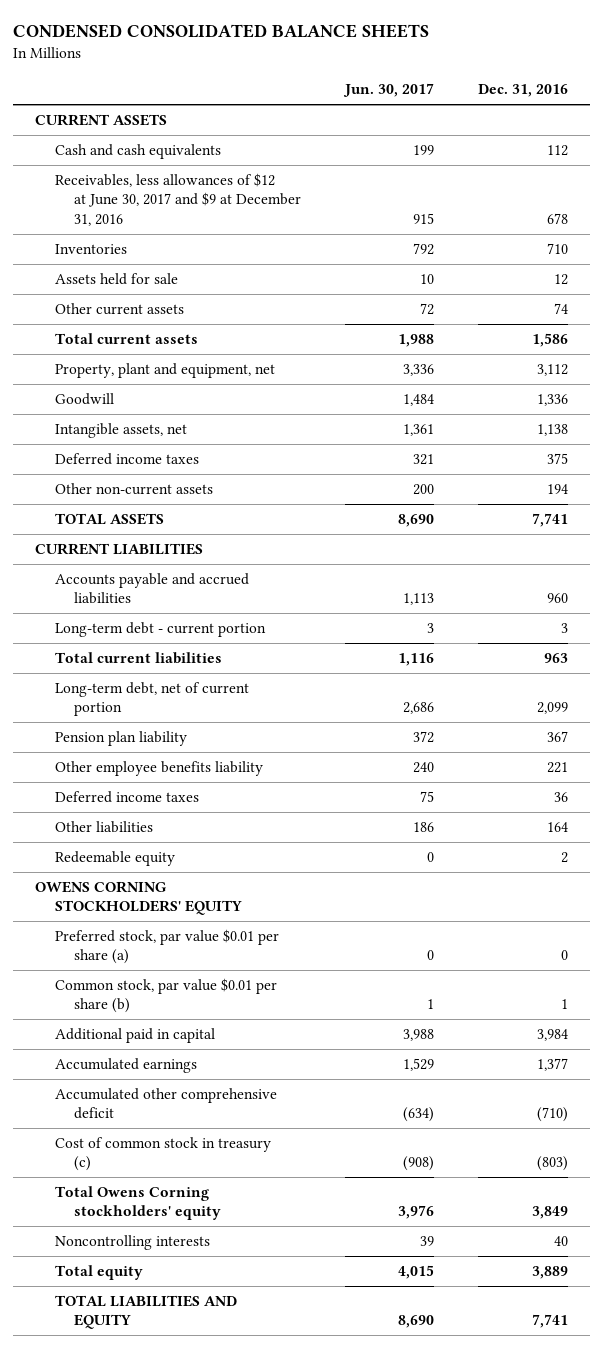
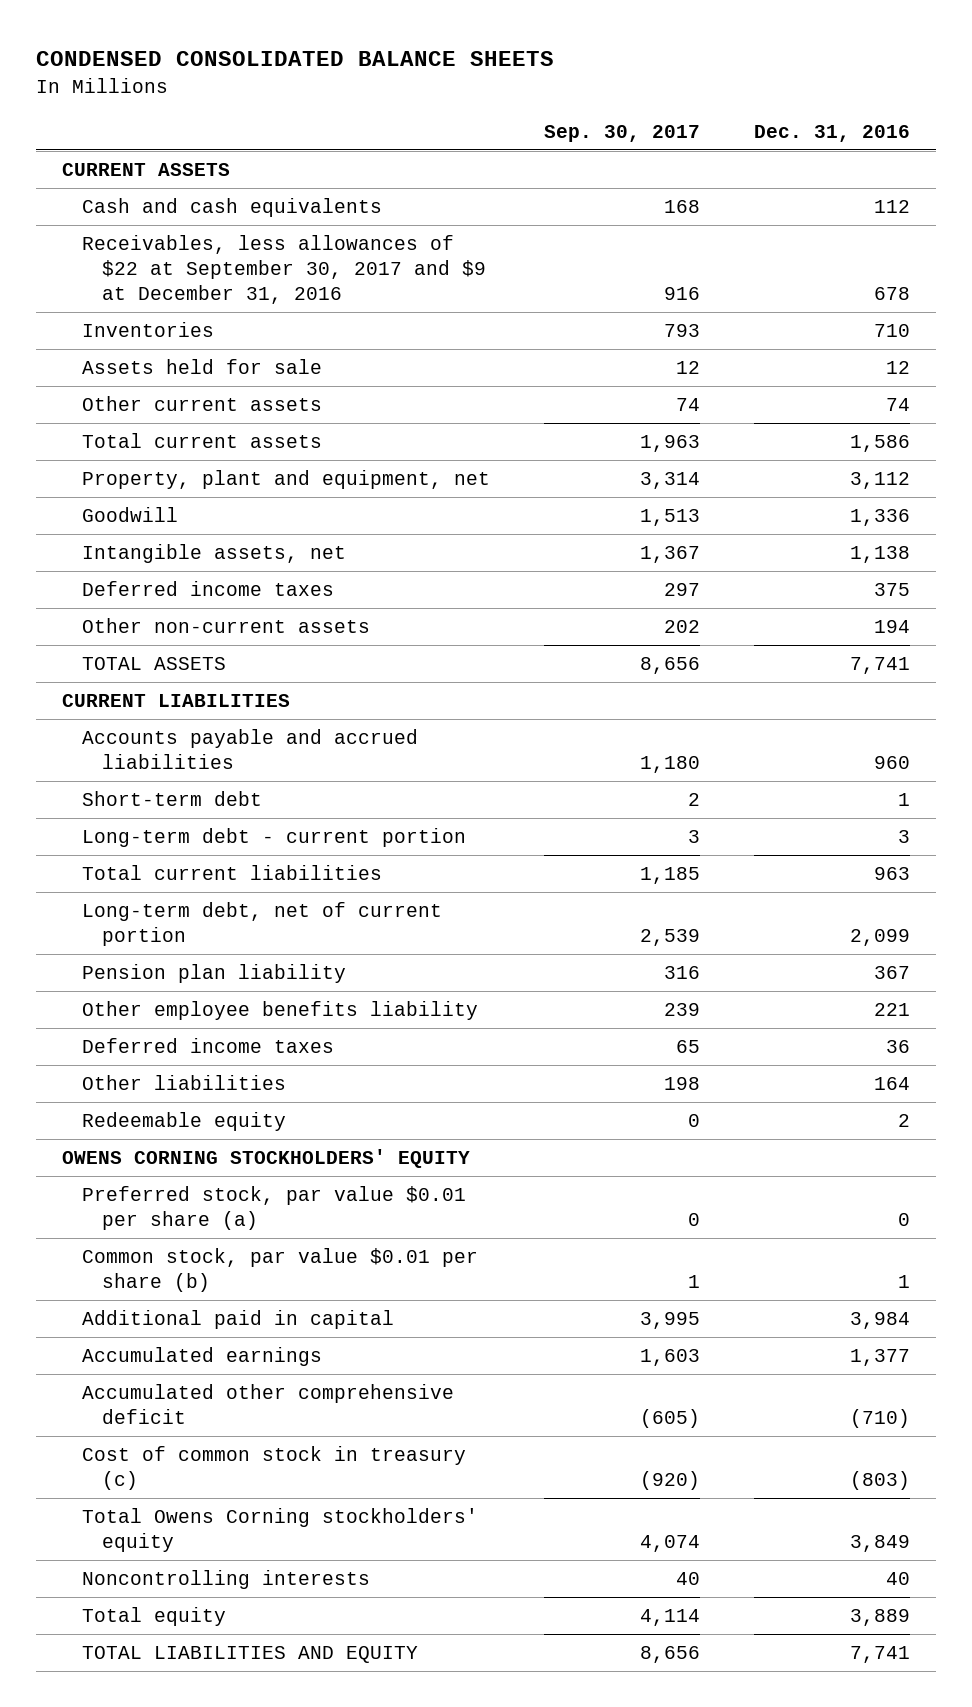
- | Jun. 30, 2017 | Dec. 31, 2016
+ | Sep. 30, 2017 | Dec. 31, 2016
- Receivables, less allowances of $12 at June 30, 2017 and $9 at December 31, 2016 | 915 | 678
+ Receivables, less allowances of $22 at September 30, 2017 and $9 at December 31, 2016 | 916 | 678
+ Short-term debt | 2 | 1

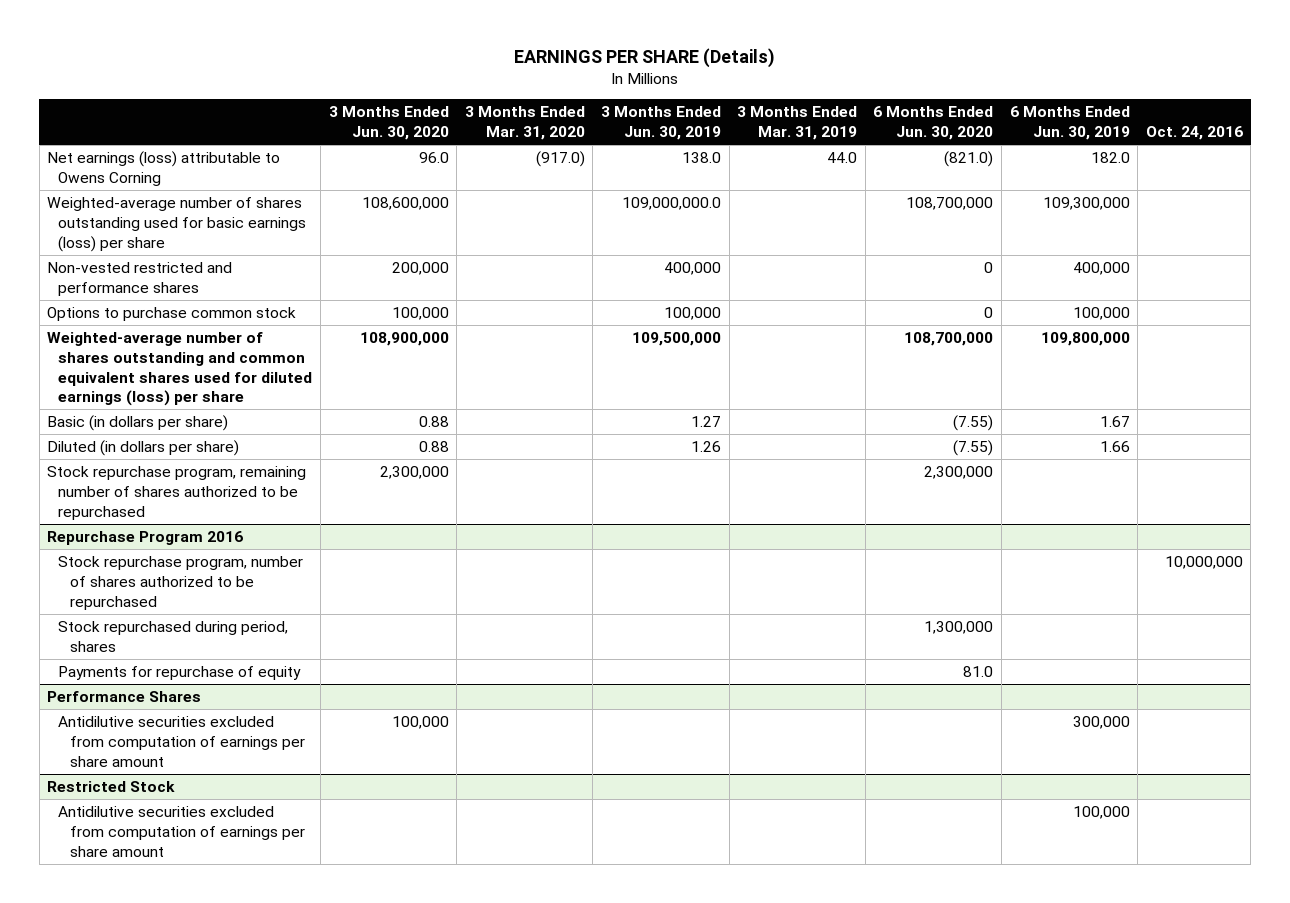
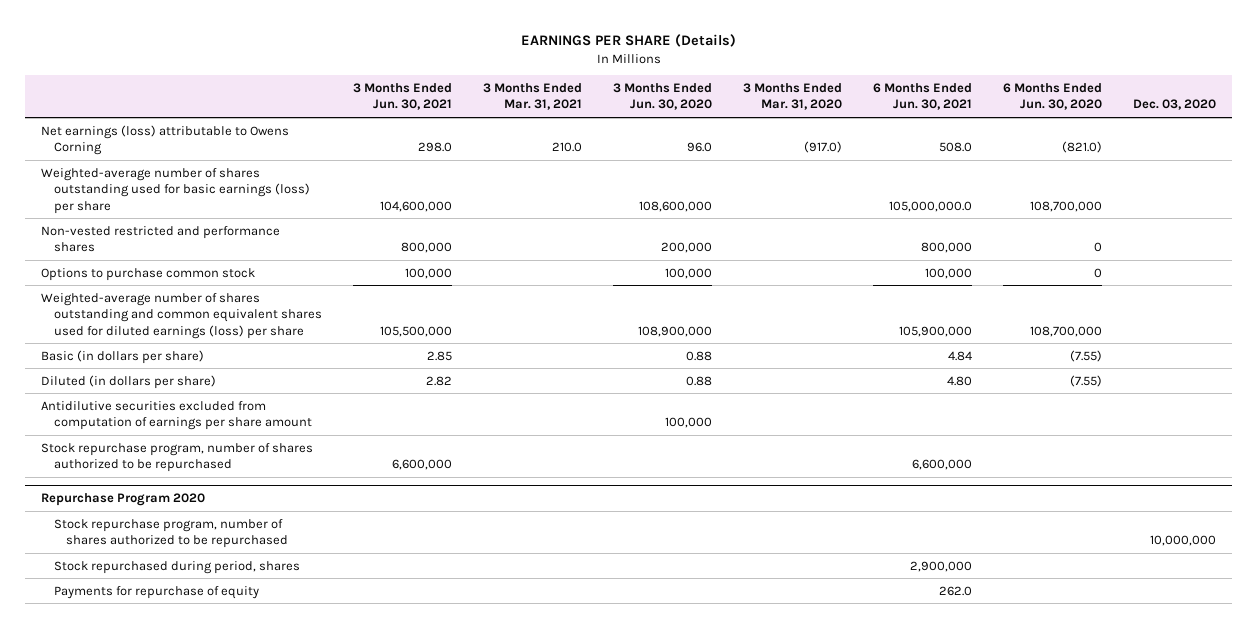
- | 3 Months Ended Jun. 30, 2020 | 3 Months Ended Mar. 31, 2020 | 3 Months Ended Jun. 30, 2019 | 3 Months Ended Mar. 31, 2019 | 6 Months Ended Jun. 30, 2020 | 6 Months Ended Jun. 30, 2019 | Oct. 24, 2016
+ | 3 Months Ended Jun. 30, 2021 | 3 Months Ended Mar. 31, 2021 | 3 Months Ended Jun. 30, 2020 | 3 Months Ended Mar. 31, 2020 | 6 Months Ended Jun. 30, 2021 | 6 Months Ended Jun. 30, 2020 | Dec. 03, 2020
- Stock repurchase program, remaining number of shares authorized to be repurchased | 2,300,000 | | | | 2,300,000 | |
- Repurchase Program 2016
- Stock repurchase program, number of shares authorized to be repurchased | | | | | | | 10,000,000
- Stock repurchased during period, shares | | | | | 1,300,000 | |
- Payments for repurchase of equity | | | | | 81.0 | |
- Performance Shares
- Restricted Stock
- Antidilutive securities excluded from computation of earnings per share amount | | | | | | 100,000 |
+ Stock repurchase program, number of shares authorized to be repurchased | 6,600,000 | | | | 6,600,000 | |
+ Repurchase Program 2020
+ Stock repurchase program, number of shares authorized to be repurchased | | | | | | | 10,000,000
+ Stock repurchased during period, shares | | | | | 2,900,000 | |
+ Payments for repurchase of equity | | | | | 262.0 | |

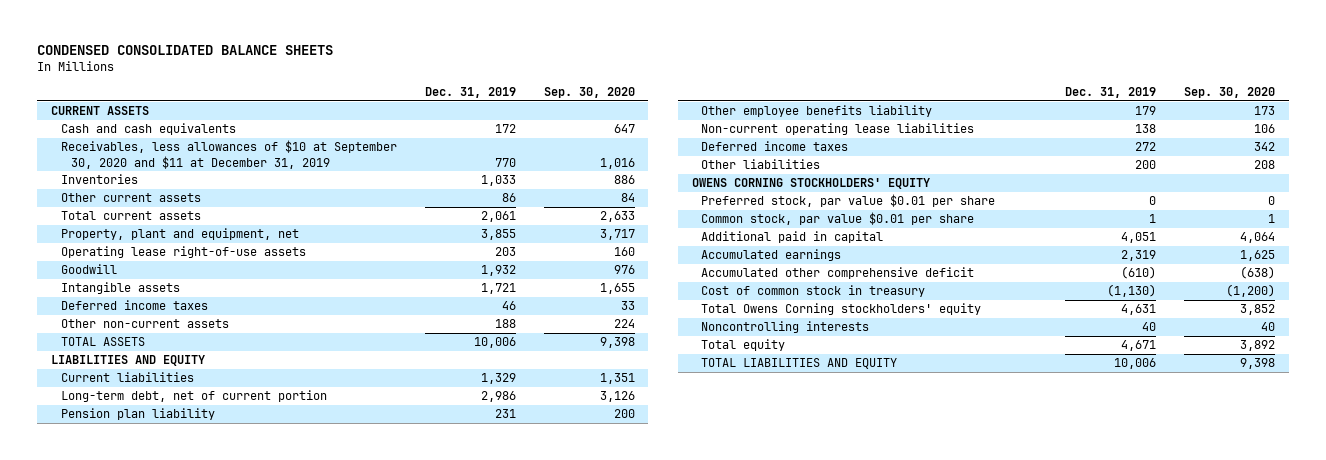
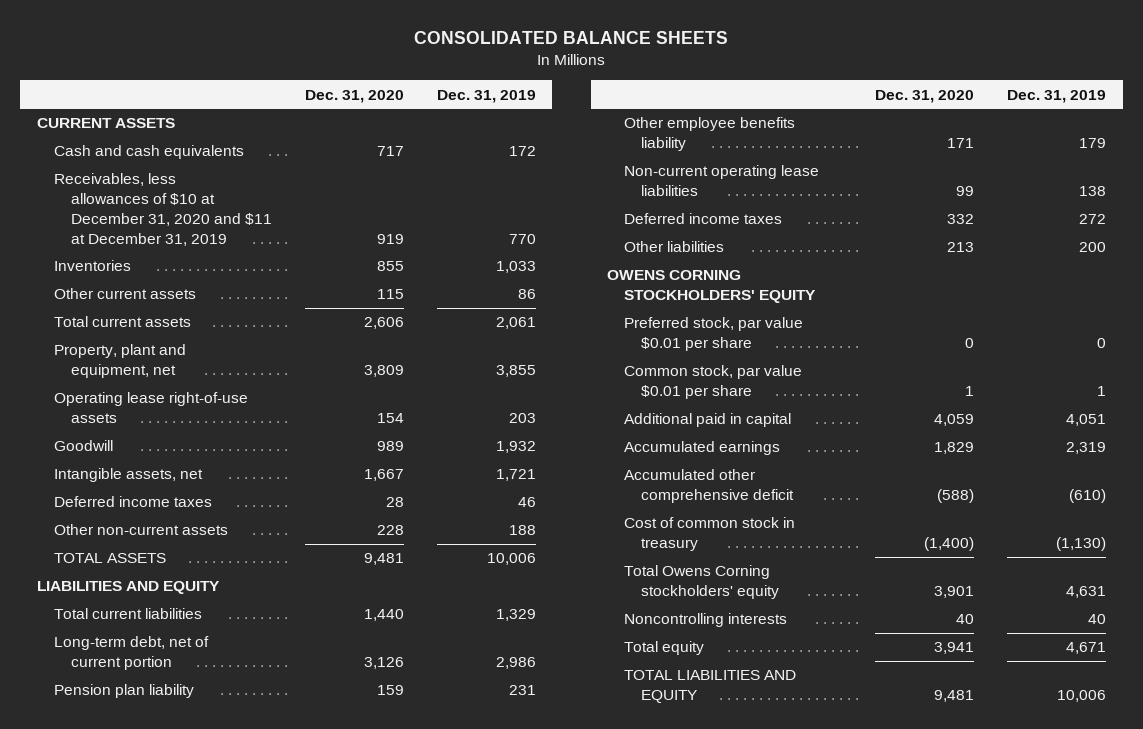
- CONDENSED CONSOLIDATED BALANCE SHEETS
+ CONSOLIDATED BALANCE SHEETS
- | Dec. 31, 2019 | Sep. 30, 2020
+ | Dec. 31, 2020 | Dec. 31, 2019
- Receivables, less allowances of $10 at September 30, 2020 and $11 at December 31, 2019 | 770 | 1,016
+ Receivables, less allowances of $10 at December 31, 2020 and $11 at December 31, 2019 | 919 | 770
- Intangible assets | 1,721 | 1,655
+ Intangible assets, net | 1,667 | 1,721
- Current liabilities | 1,329 | 1,351
+ Total current liabilities | 1,440 | 1,329

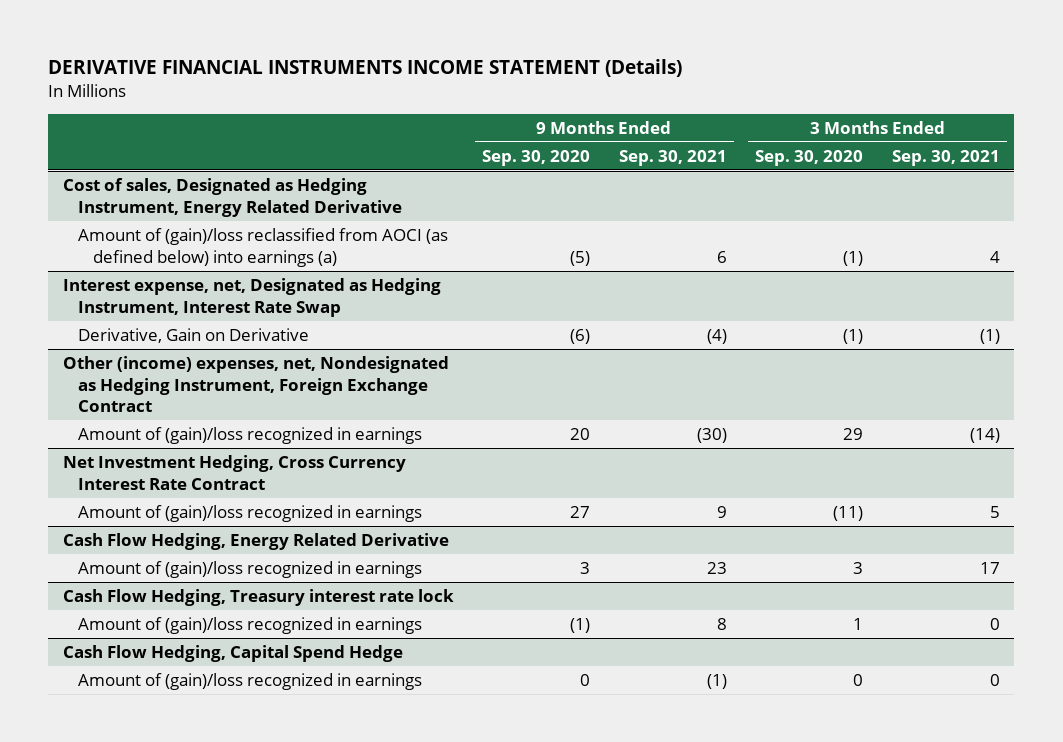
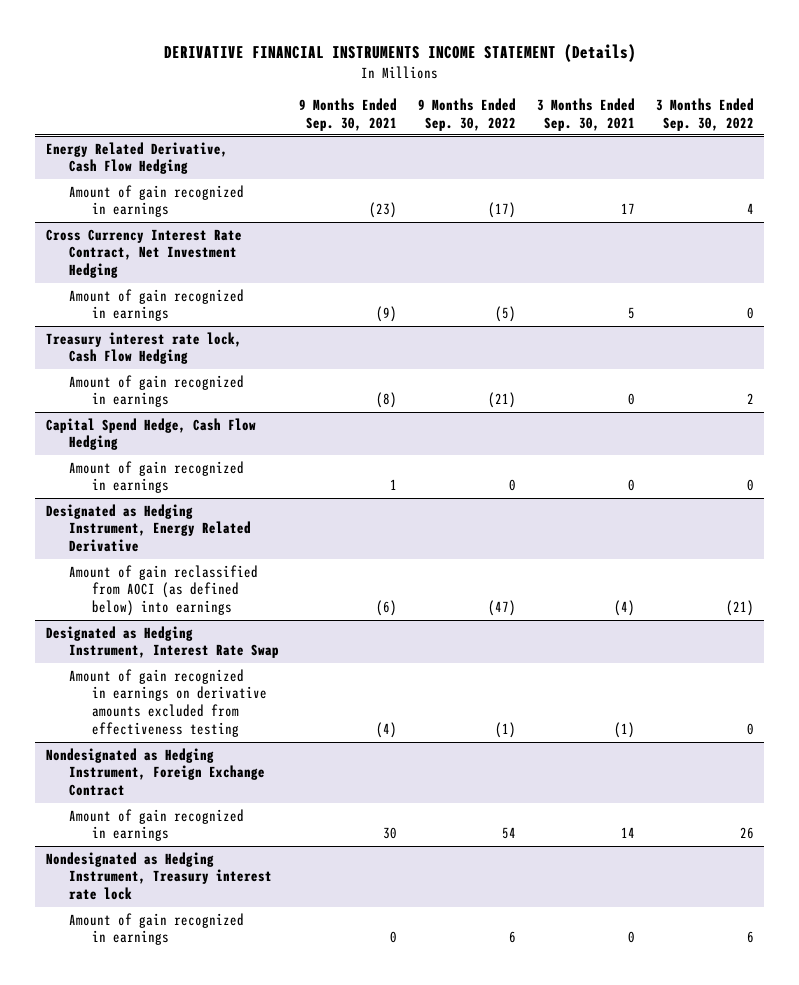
- | 9 Months Ended Sep. 30, 2020 | 9 Months Ended Sep. 30, 2021 | 3 Months Ended Sep. 30, 2020 | 3 Months Ended Sep. 30, 2021
+ | 9 Months Ended Sep. 30, 2021 | 9 Months Ended Sep. 30, 2022 | 3 Months Ended Sep. 30, 2021 | 3 Months Ended Sep. 30, 2022
- Cost of sales, Designated as Hedging Instrument, Energy Related Derivative
- Amount of (gain)/loss reclassified from AOCI (as defined below) into earnings (a) | (5) | 6 | (1) | 4
- Interest expense, net, Designated as Hedging Instrument, Interest Rate Swap
- Derivative, Gain on Derivative | (6) | (4) | (1) | (1)
- Other (income) expenses, net, Nondesignated as Hedging Instrument, Foreign Exchange Contract
- Amount of (gain)/loss recognized in earnings | 20 | (30) | 29 | (14)
- Net Investment Hedging, Cross Currency Interest Rate Contract
- Amount of (gain)/loss recognized in earnings | 27 | 9 | (11) | 5
- Cash Flow Hedging, Energy Related Derivative
- Amount of (gain)/loss recognized in earnings | 3 | 23 | 3 | 17
- Cash Flow Hedging, Treasury interest rate lock
- Amount of (gain)/loss recognized in earnings | (1) | 8 | 1 | 0
- Cash Flow Hedging, Capital Spend Hedge
- Amount of (gain)/loss recognized in earnings | 0 | (1) | 0 | 0
+ Energy Related Derivative, Cash Flow Hedging
+ Amount of gain recognized in earnings | (23) | (17) | 17 | 4
+ Cross Currency Interest Rate Contract, Net Investment Hedging
+ Amount of gain recognized in earnings | (9) | (5) | 5 | 0
+ Treasury interest rate lock, Cash Flow Hedging
+ Amount of gain recognized in earnings | (8) | (21) | 0 | 2
+ Capital Spend Hedge, Cash Flow Hedging
+ Amount of gain recognized in earnings | 1 | 0 | 0 | 0
+ Designated as Hedging Instrument, Energy Related Derivative
+ Amount of gain reclassified from AOCI (as defined below) into earnings | (6) | (47) | (4) | (21)
+ Designated as Hedging Instrument, Interest Rate Swap
+ Amount of gain recognized in earnings on derivative amounts excluded from effectiveness testing | (4) | (1) | (1) | 0
+ Nondesignated as Hedging Instrument, Foreign Exchange Contract
+ Amount of gain recognized in earnings | 30 | 54 | 14 | 26
+ Nondesignated as Hedging Instrument, Treasury interest rate lock
+ Amount of gain recognized in earnings | 0 | 6 | 0 | 6

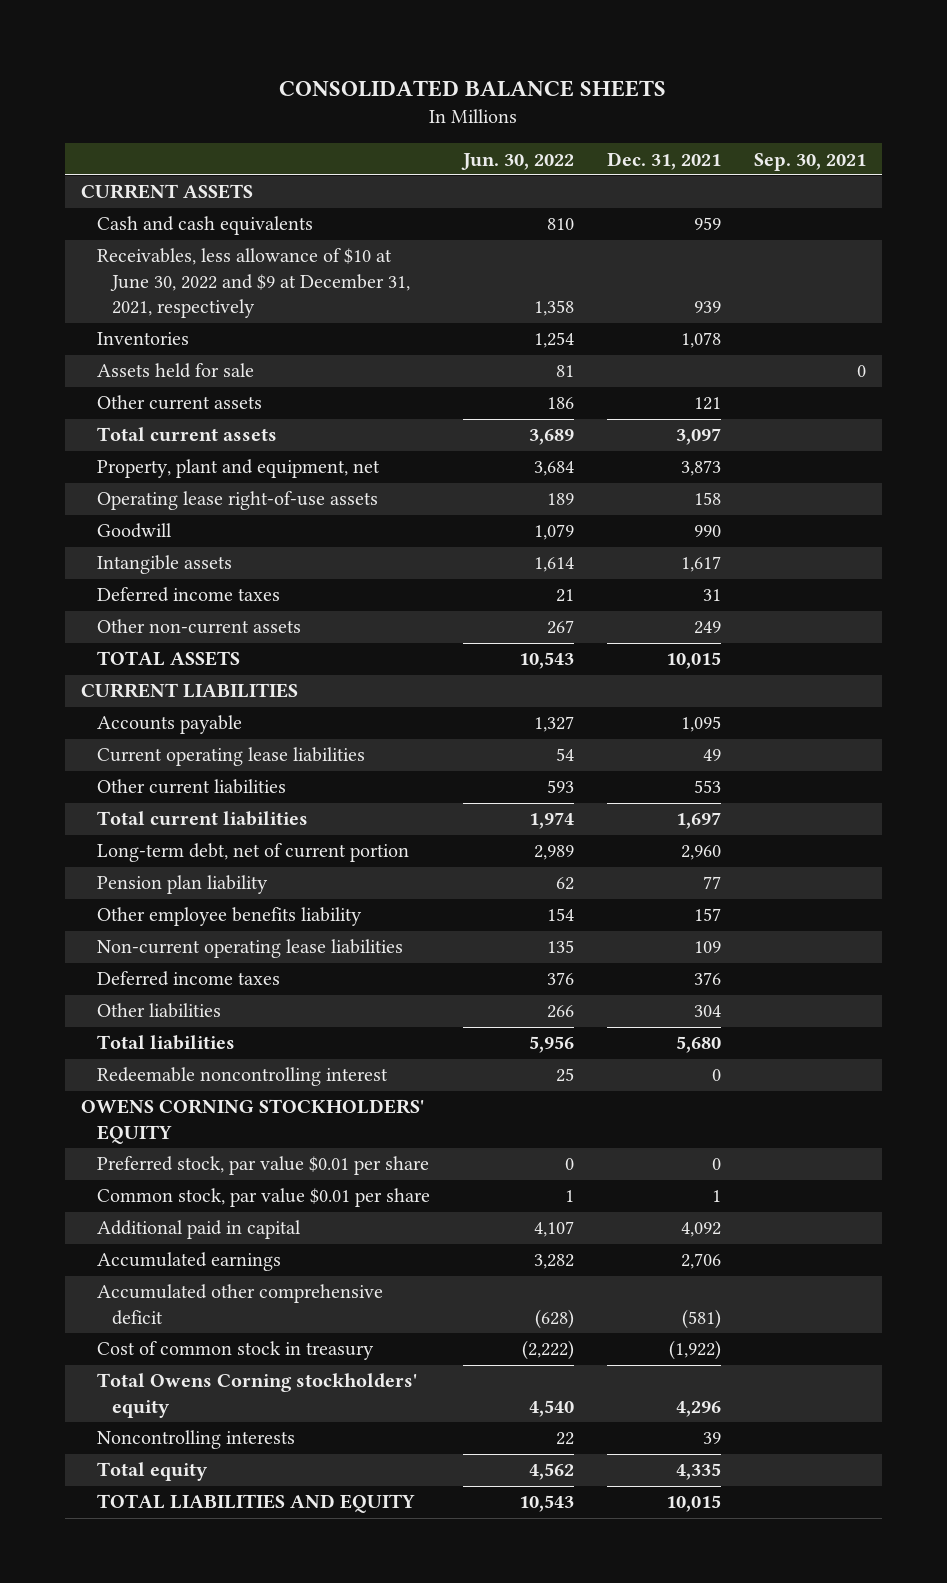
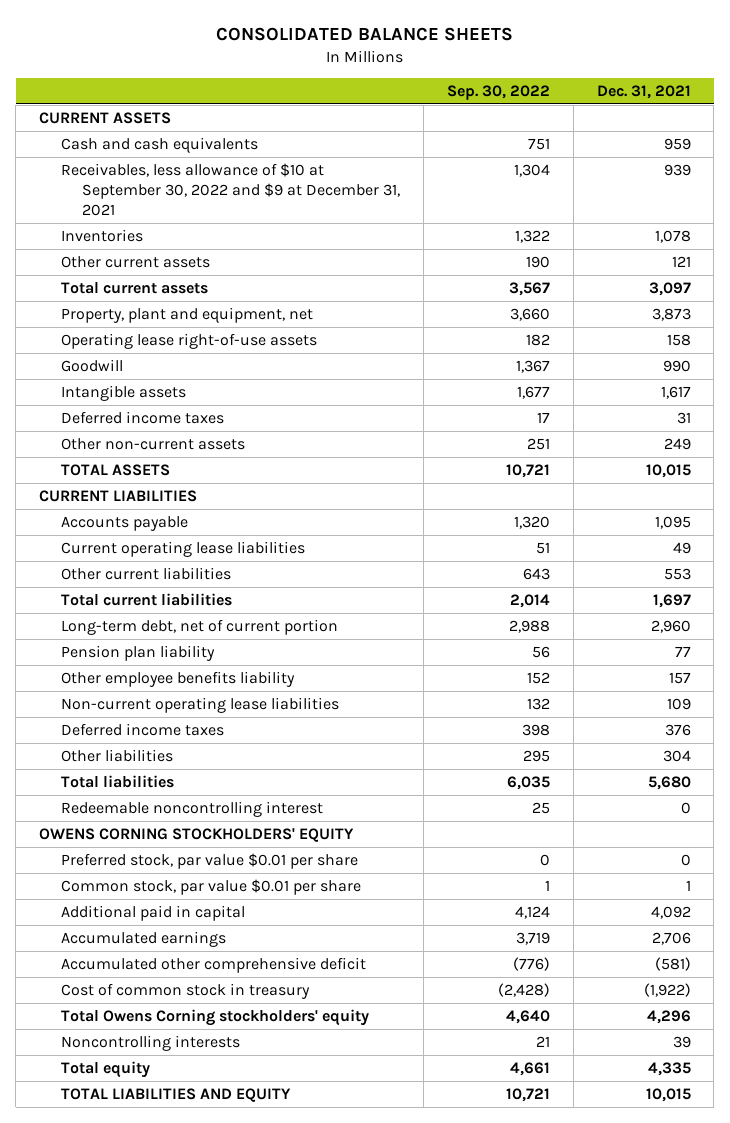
- | Jun. 30, 2022 | Dec. 31, 2021 | Sep. 30, 2021
+ | Sep. 30, 2022 | Dec. 31, 2021
- Receivables, less allowance of $10 at June 30, 2022 and $9 at December 31, 2021, respectively | 1,358 | 939 |
+ Receivables, less allowance of $10 at September 30, 2022 and $9 at December 31, 2021 | 1,304 | 939
- Assets held for sale | 81 | | 0

